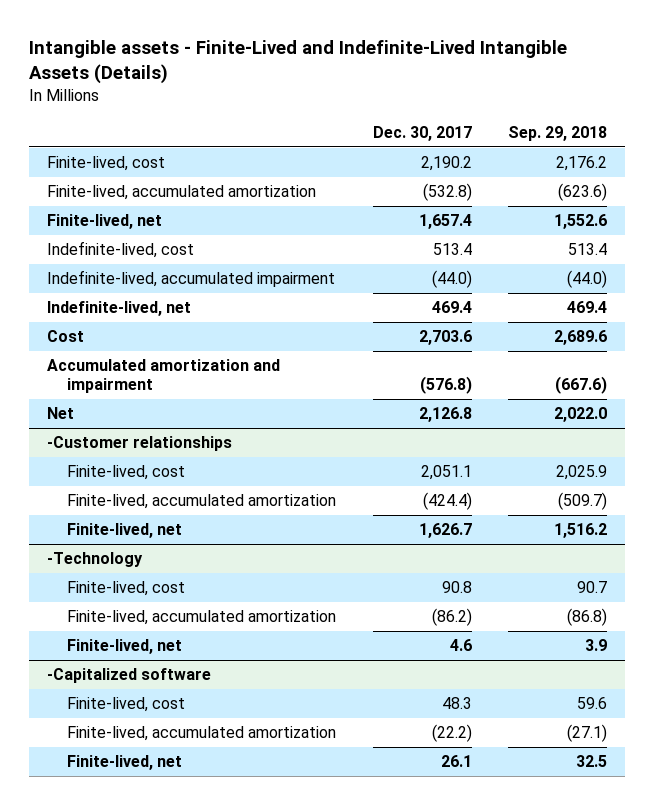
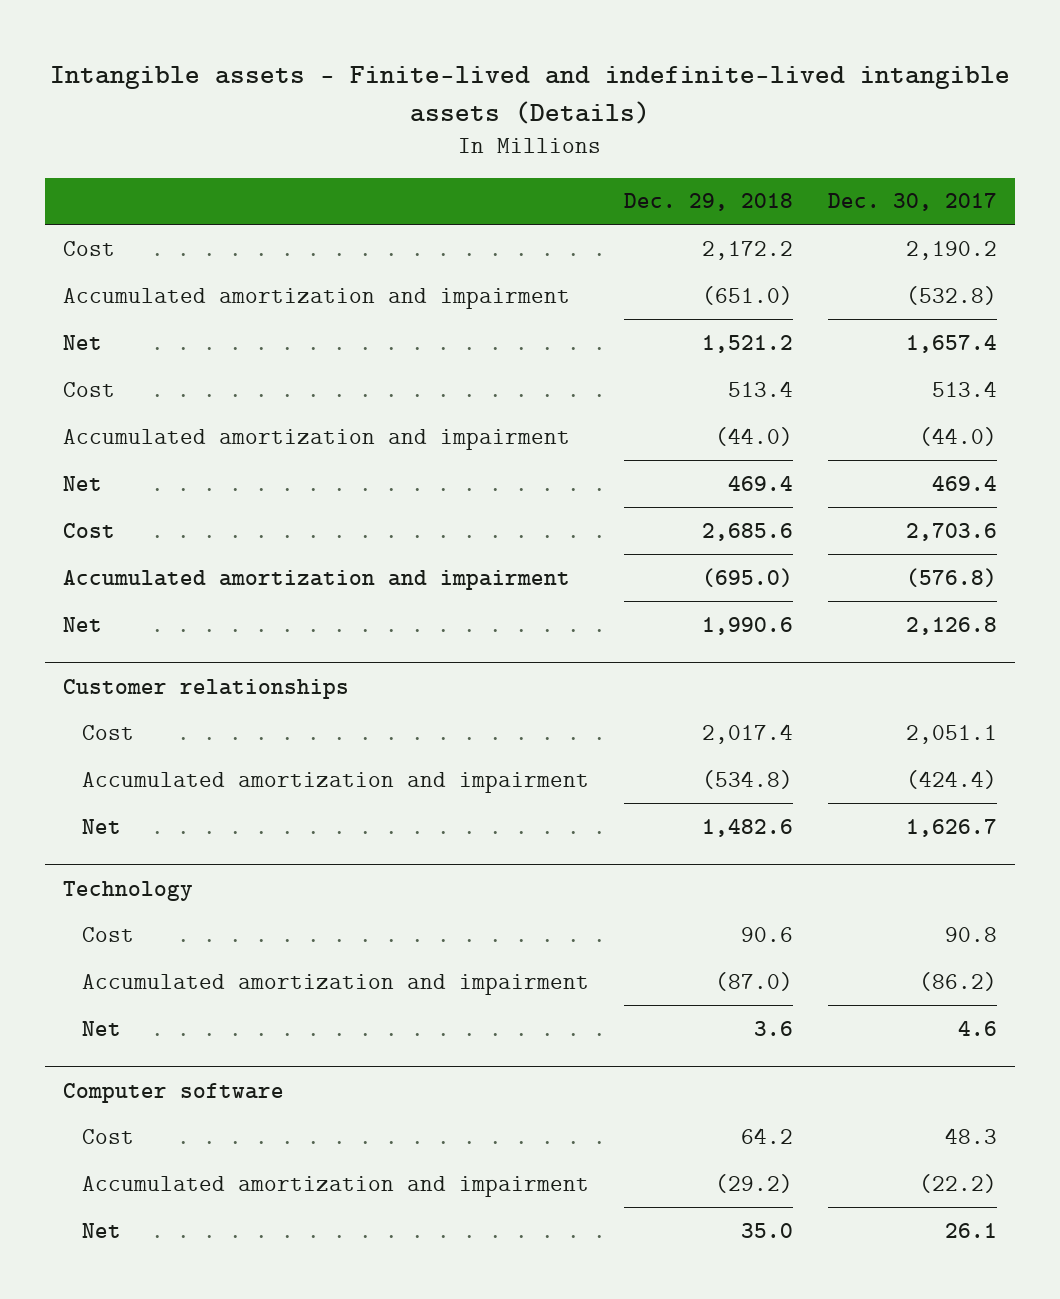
- Intangible assets - Finite-Lived and Indefinite-Lived Intangible Assets (Details)
+ Intangible assets - Finite-lived and indefinite-lived intangible assets (Details)
- | Dec. 30, 2017 | Sep. 29, 2018
+ | Dec. 29, 2018 | Dec. 30, 2017
- Finite-lived, cost | 2,190.2 | 2,176.2
- Finite-lived, accumulated amortization | (532.8) | (623.6)
- Finite-lived, net | 1,657.4 | 1,552.6
- Indefinite-lived, cost | 513.4 | 513.4
- Indefinite-lived, accumulated impairment | (44.0) | (44.0)
- Indefinite-lived, net | 469.4 | 469.4
+ Cost | 2,172.2 | 2,190.2
+ Accumulated amortization and impairment | (651.0) | (532.8)
+ Net | 1,521.2 | 1,657.4
+ Cost | 513.4 | 513.4
+ Accumulated amortization and impairment | (44.0) | (44.0)
+ Net | 469.4 | 469.4
- -Customer relationships
- Finite-lived, cost | 2,051.1 | 2,025.9
- Finite-lived, accumulated amortization | (424.4) | (509.7)
- Finite-lived, net | 1,626.7 | 1,516.2
- -Technology
- Finite-lived, cost | 90.8 | 90.7
- Finite-lived, accumulated amortization | (86.2) | (86.8)
- Finite-lived, net | 4.6 | 3.9
- -Capitalized software
- Finite-lived, cost | 48.3 | 59.6
- Finite-lived, accumulated amortization | (22.2) | (27.1)
- Finite-lived, net | 26.1 | 32.5
+ Customer relationships
+ Cost | 2,017.4 | 2,051.1
+ Accumulated amortization and impairment | (534.8) | (424.4)
+ Net | 1,482.6 | 1,626.7
+ Technology
+ Cost | 90.6 | 90.8
+ Accumulated amortization and impairment | (87.0) | (86.2)
+ Net | 3.6 | 4.6
+ Computer software
+ Cost | 64.2 | 48.3
+ Accumulated amortization and impairment | (29.2) | (22.2)
+ Net | 35.0 | 26.1

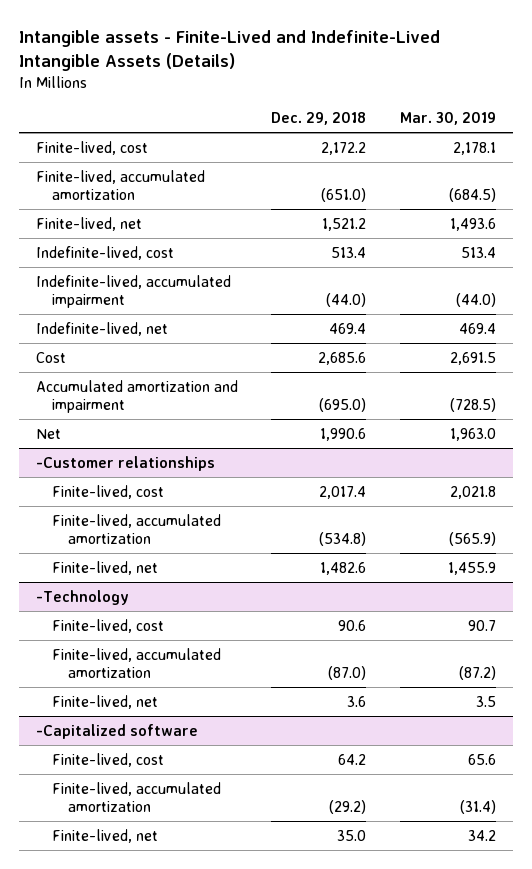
- Intangible assets - Finite-lived and indefinite-lived intangible assets (Details)
+ Intangible assets - Finite-Lived and Indefinite-Lived Intangible Assets (Details)
- | Dec. 29, 2018 | Dec. 30, 2017
+ | Dec. 29, 2018 | Mar. 30, 2019
- Cost | 2,172.2 | 2,190.2
- Accumulated amortization and impairment | (651.0) | (532.8)
- Net | 1,521.2 | 1,657.4
- Cost | 513.4 | 513.4
- Accumulated amortization and impairment | (44.0) | (44.0)
- Net | 469.4 | 469.4
+ Finite-lived, cost | 2,172.2 | 2,178.1
+ Finite-lived, accumulated amortization | (651.0) | (684.5)
+ Finite-lived, net | 1,521.2 | 1,493.6
+ Indefinite-lived, cost | 513.4 | 513.4
+ Indefinite-lived, accumulated impairment | (44.0) | (44.0)
+ Indefinite-lived, net | 469.4 | 469.4
- Customer relationships
- Cost | 2,017.4 | 2,051.1
- Accumulated amortization and impairment | (534.8) | (424.4)
- Net | 1,482.6 | 1,626.7
- Technology
- Cost | 90.6 | 90.8
- Accumulated amortization and impairment | (87.0) | (86.2)
- Net | 3.6 | 4.6
- Computer software
- Cost | 64.2 | 48.3
- Accumulated amortization and impairment | (29.2) | (22.2)
- Net | 35.0 | 26.1
+ -Customer relationships
+ Finite-lived, cost | 2,017.4 | 2,021.8
+ Finite-lived, accumulated amortization | (534.8) | (565.9)
+ Finite-lived, net | 1,482.6 | 1,455.9
+ -Technology
+ Finite-lived, cost | 90.6 | 90.7
+ Finite-lived, accumulated amortization | (87.0) | (87.2)
+ Finite-lived, net | 3.6 | 3.5
+ -Capitalized software
+ Finite-lived, cost | 64.2 | 65.6
+ Finite-lived, accumulated amortization | (29.2) | (31.4)
+ Finite-lived, net | 35.0 | 34.2

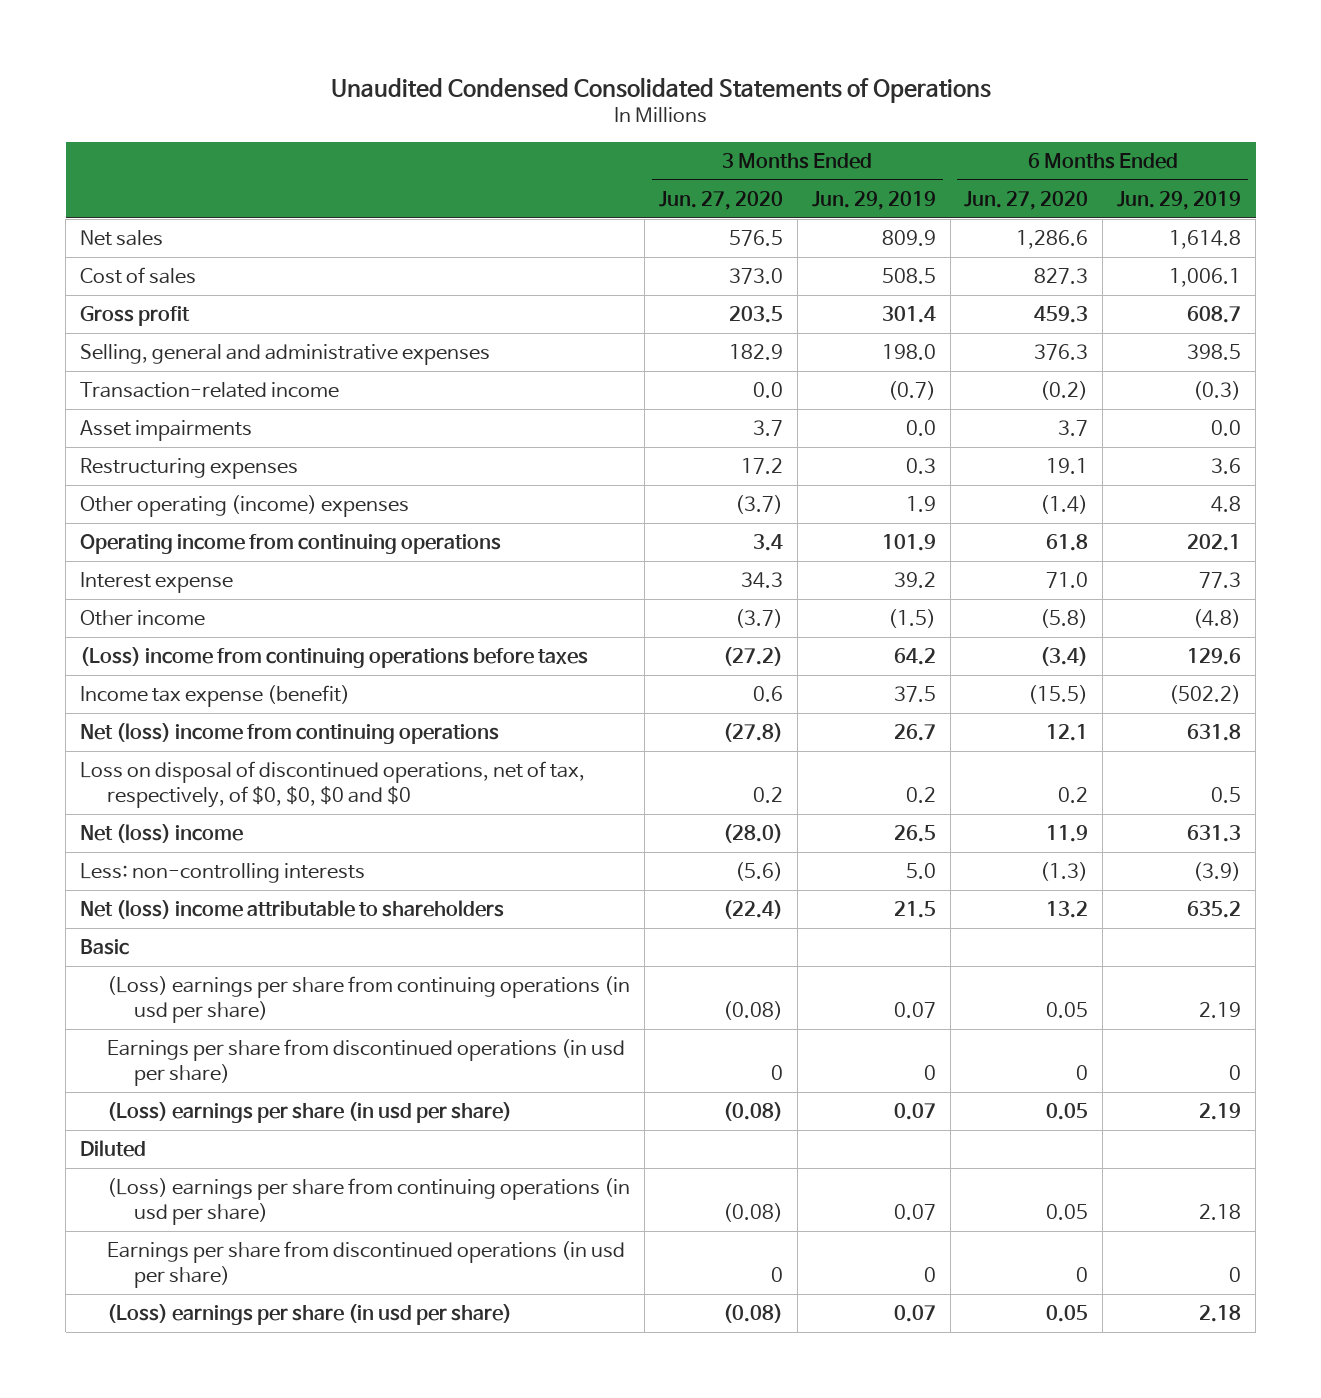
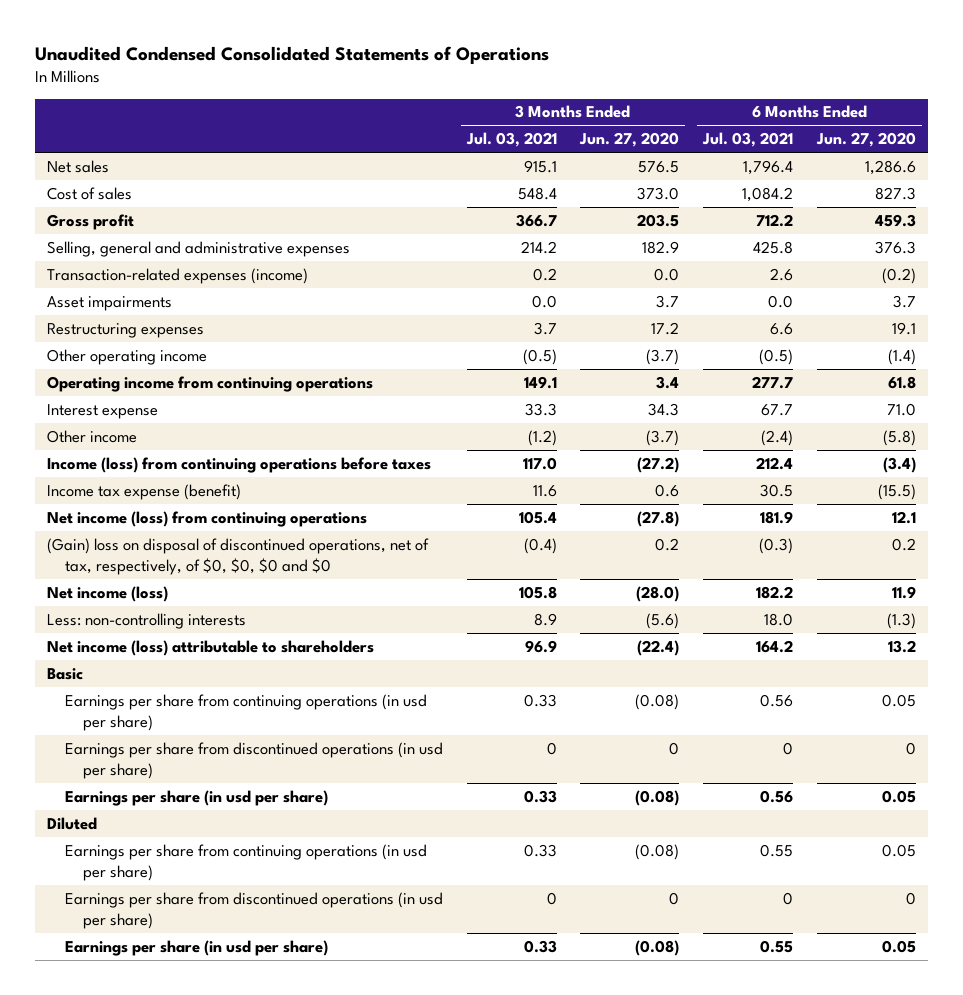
- | 3 Months Ended Jun. 27, 2020 | 3 Months Ended Jun. 29, 2019 | 6 Months Ended Jun. 27, 2020 | 6 Months Ended Jun. 29, 2019
+ | 3 Months Ended Jul. 03, 2021 | 3 Months Ended Jun. 27, 2020 | 6 Months Ended Jul. 03, 2021 | 6 Months Ended Jun. 27, 2020
- Transaction-related income | 0.0 | (0.7) | (0.2) | (0.3)
+ Transaction-related expenses (income) | 0.2 | 0.0 | 2.6 | (0.2)
- Other operating (income) expenses | (3.7) | 1.9 | (1.4) | 4.8
+ Other operating income | (0.5) | (3.7) | (0.5) | (1.4)
- (Loss) income from continuing operations before taxes | (27.2) | 64.2 | (3.4) | 129.6
+ Income (loss) from continuing operations before taxes | 117.0 | (27.2) | 212.4 | (3.4)
- Net (loss) income from continuing operations | (27.8) | 26.7 | 12.1 | 631.8
- Loss on disposal of discontinued operations, net of tax, respectively, of $0, $0, $0 and $0 | 0.2 | 0.2 | 0.2 | 0.5
- Net (loss) income | (28.0) | 26.5 | 11.9 | 631.3
+ Net income (loss) from continuing operations | 105.4 | (27.8) | 181.9 | 12.1
+ (Gain) loss on disposal of discontinued operations, net of tax, respectively, of $0, $0, $0 and $0 | (0.4) | 0.2 | (0.3) | 0.2
+ Net income (loss) | 105.8 | (28.0) | 182.2 | 11.9
- Net (loss) income attributable to shareholders | (22.4) | 21.5 | 13.2 | 635.2
+ Net income (loss) attributable to shareholders | 96.9 | (22.4) | 164.2 | 13.2
- (Loss) earnings per share from continuing operations (in usd per share) | (0.08) | 0.07 | 0.05 | 2.19
+ Earnings per share from continuing operations (in usd per share) | 0.33 | (0.08) | 0.56 | 0.05
- (Loss) earnings per share (in usd per share) | (0.08) | 0.07 | 0.05 | 2.19
+ Earnings per share (in usd per share) | 0.33 | (0.08) | 0.56 | 0.05
- (Loss) earnings per share from continuing operations (in usd per share) | (0.08) | 0.07 | 0.05 | 2.18
+ Earnings per share from continuing operations (in usd per share) | 0.33 | (0.08) | 0.55 | 0.05
- (Loss) earnings per share (in usd per share) | (0.08) | 0.07 | 0.05 | 2.18
+ Earnings per share (in usd per share) | 0.33 | (0.08) | 0.55 | 0.05

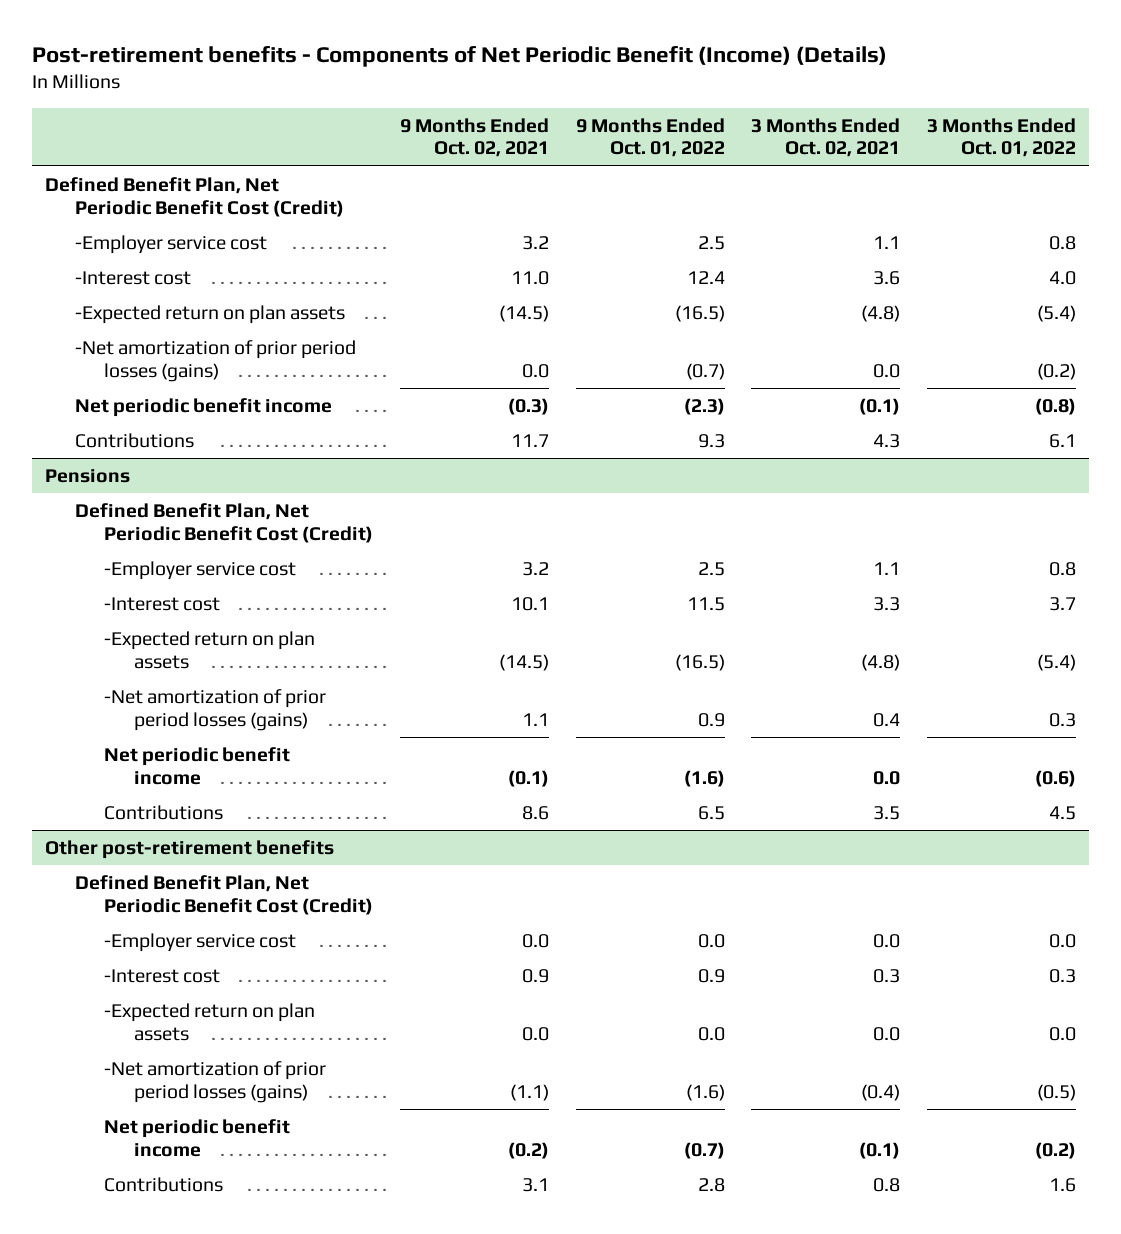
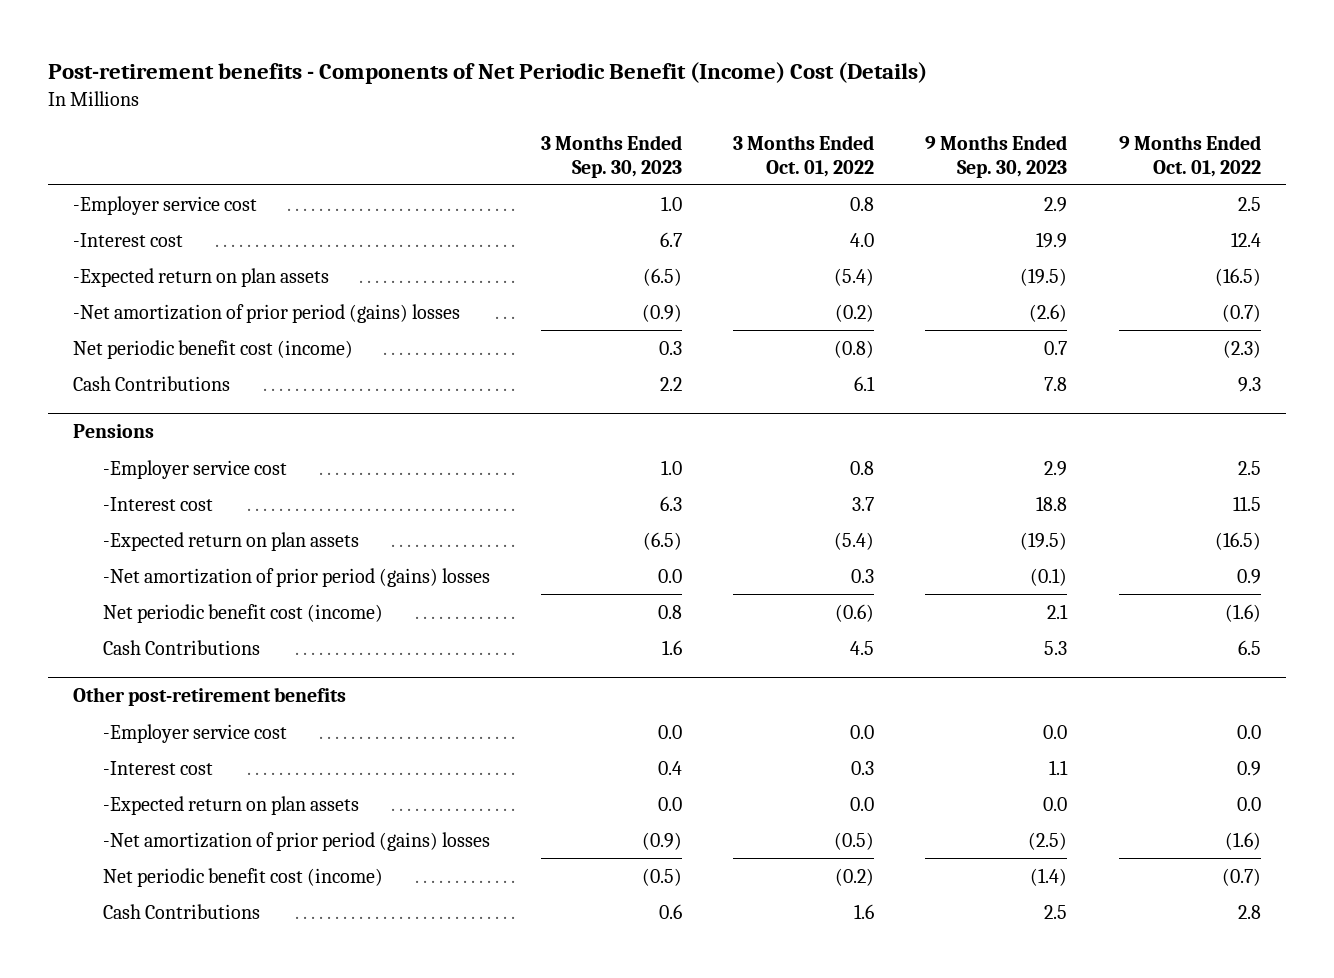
- Post-retirement benefits - Components of Net Periodic Benefit (Income) (Details)
+ Post-retirement benefits - Components of Net Periodic Benefit (Income) Cost (Details)
- | 9 Months Ended Oct. 02, 2021 | 9 Months Ended Oct. 01, 2022 | 3 Months Ended Oct. 02, 2021 | 3 Months Ended Oct. 01, 2022
+ | 3 Months Ended Sep. 30, 2023 | 3 Months Ended Oct. 01, 2022 | 9 Months Ended Sep. 30, 2023 | 9 Months Ended Oct. 01, 2022
- Defined Benefit Plan, Net Periodic Benefit Cost (Credit)
- -Net amortization of prior period losses (gains) | 0.0 | (0.7) | 0.0 | (0.2)
- Net periodic benefit income | (0.3) | (2.3) | (0.1) | (0.8)
- Contributions | 11.7 | 9.3 | 4.3 | 6.1
+ -Net amortization of prior period (gains) losses | (0.9) | (0.2) | (2.6) | (0.7)
+ Net periodic benefit cost (income) | 0.3 | (0.8) | 0.7 | (2.3)
+ Cash Contributions | 2.2 | 6.1 | 7.8 | 9.3
@ Pensions
- Defined Benefit Plan, Net Periodic Benefit Cost (Credit)
- -Net amortization of prior period losses (gains) | 1.1 | 0.9 | 0.4 | 0.3
- Net periodic benefit income | (0.1) | (1.6) | 0.0 | (0.6)
- Contributions | 8.6 | 6.5 | 3.5 | 4.5
+ -Net amortization of prior period (gains) losses | 0.0 | 0.3 | (0.1) | 0.9
+ Net periodic benefit cost (income) | 0.8 | (0.6) | 2.1 | (1.6)
+ Cash Contributions | 1.6 | 4.5 | 5.3 | 6.5
@ Other post-retirement benefits
- Defined Benefit Plan, Net Periodic Benefit Cost (Credit)
- -Net amortization of prior period losses (gains) | (1.1) | (1.6) | (0.4) | (0.5)
- Net periodic benefit income | (0.2) | (0.7) | (0.1) | (0.2)
- Contributions | 3.1 | 2.8 | 0.8 | 1.6
+ -Net amortization of prior period (gains) losses | (0.9) | (0.5) | (2.5) | (1.6)
+ Net periodic benefit cost (income) | (0.5) | (0.2) | (1.4) | (0.7)
+ Cash Contributions | 0.6 | 1.6 | 2.5 | 2.8

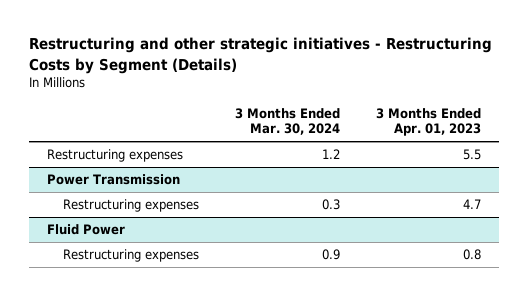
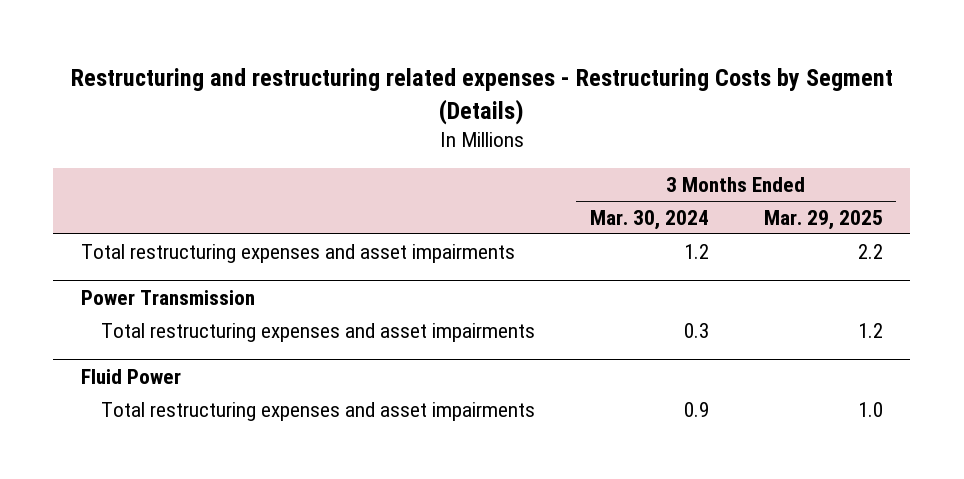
- Restructuring and other strategic initiatives - Restructuring Costs by Segment (Details)
+ Restructuring and restructuring related expenses - Restructuring Costs by Segment (Details)
- | 3 Months Ended Mar. 30, 2024 | 3 Months Ended Apr. 01, 2023
+ | 3 Months Ended Mar. 30, 2024 | 3 Months Ended Mar. 29, 2025
- Restructuring expenses | 1.2 | 5.5
+ Total restructuring expenses and asset impairments | 1.2 | 2.2
@ Power Transmission
- Restructuring expenses | 0.3 | 4.7
+ Total restructuring expenses and asset impairments | 0.3 | 1.2
@ Fluid Power
- Restructuring expenses | 0.9 | 0.8
+ Total restructuring expenses and asset impairments | 0.9 | 1.0

